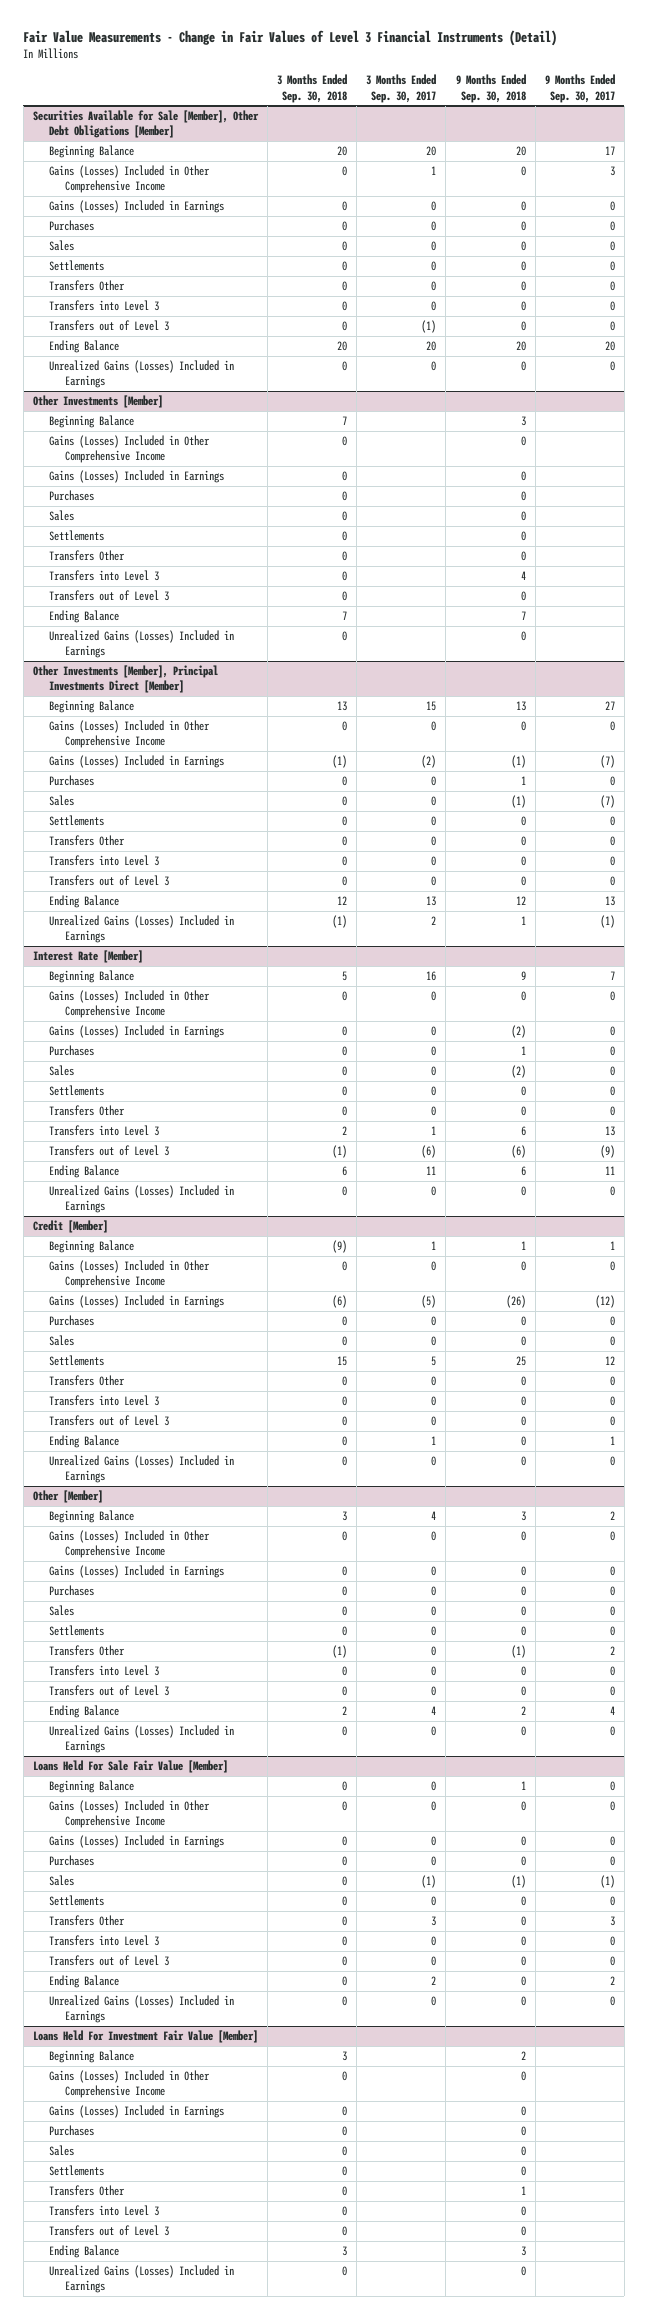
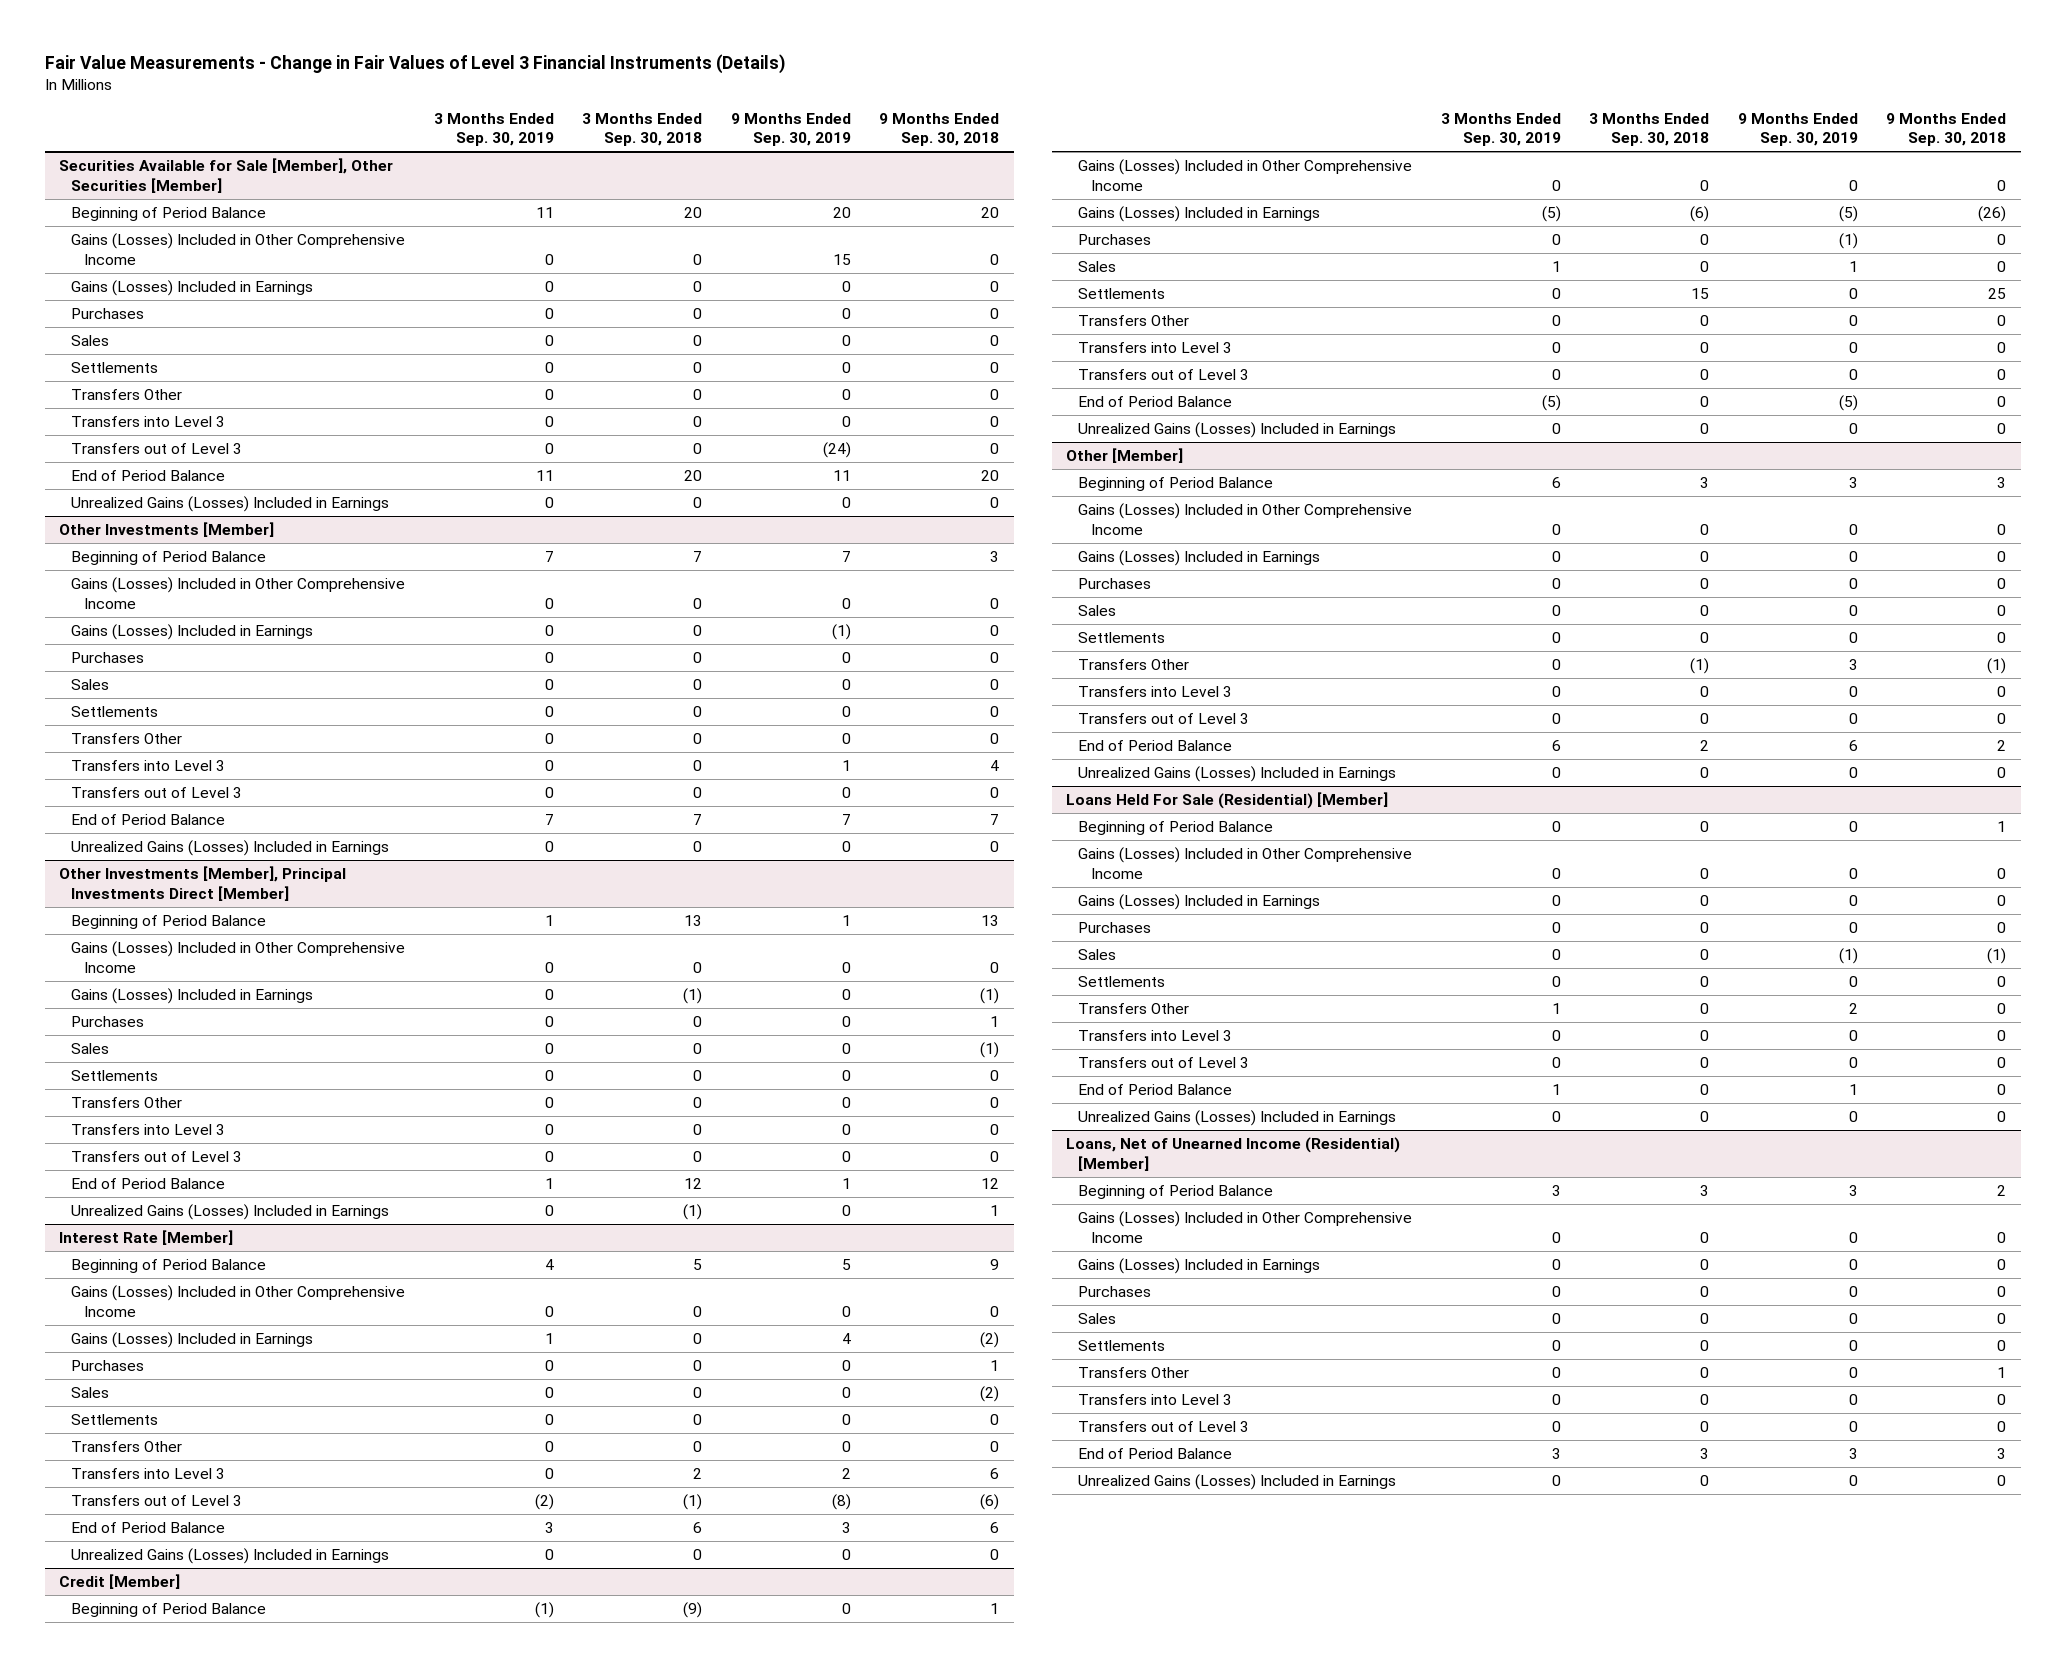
- Fair Value Measurements - Change in Fair Values of Level 3 Financial Instruments (Detail)
+ Fair Value Measurements - Change in Fair Values of Level 3 Financial Instruments (Details)
- | 3 Months Ended Sep. 30, 2018 | 3 Months Ended Sep. 30, 2017 | 9 Months Ended Sep. 30, 2018 | 9 Months Ended Sep. 30, 2017
+ | 3 Months Ended Sep. 30, 2019 | 3 Months Ended Sep. 30, 2018 | 9 Months Ended Sep. 30, 2019 | 9 Months Ended Sep. 30, 2018
- Securities Available for Sale [Member], Other Debt Obligations [Member]
- Beginning Balance | 20 | 20 | 20 | 17
+ Securities Available for Sale [Member], Other Securities [Member]
+ Beginning of Period Balance | 11 | 20 | 20 | 20
- Ending Balance | 20 | 20 | 20 | 20
+ End of Period Balance | 11 | 20 | 11 | 20
@ Other Investments [Member]
- Beginning Balance | 7 | | 3 |
+ Beginning of Period Balance | 7 | 7 | 7 | 3
- Ending Balance | 7 | | 7 |
+ End of Period Balance | 7 | 7 | 7 | 7
@ Other Investments [Member], Principal Investments Direct [Member]
- Beginning Balance | 13 | 15 | 13 | 27
+ Beginning of Period Balance | 1 | 13 | 1 | 13
- Ending Balance | 12 | 13 | 12 | 13
+ End of Period Balance | 1 | 12 | 1 | 12
@ Interest Rate [Member]
- Beginning Balance | 5 | 16 | 9 | 7
+ Beginning of Period Balance | 4 | 5 | 5 | 9
- Ending Balance | 6 | 11 | 6 | 11
+ End of Period Balance | 3 | 6 | 3 | 6
@ Credit [Member]
- Beginning Balance | (9) | 1 | 1 | 1
+ Beginning of Period Balance | (1) | (9) | 0 | 1
- Ending Balance | 0 | 1 | 0 | 1
+ End of Period Balance | (5) | 0 | (5) | 0
@ Other [Member]
- Beginning Balance | 3 | 4 | 3 | 2
+ Beginning of Period Balance | 6 | 3 | 3 | 3
- Ending Balance | 2 | 4 | 2 | 4
+ End of Period Balance | 6 | 2 | 6 | 2
- Loans Held For Sale Fair Value [Member]
- Beginning Balance | 0 | 0 | 1 | 0
+ Loans Held For Sale (Residential) [Member]
+ Beginning of Period Balance | 0 | 0 | 0 | 1
- Ending Balance | 0 | 2 | 0 | 2
+ End of Period Balance | 1 | 0 | 1 | 0
- Loans Held For Investment Fair Value [Member]
- Beginning Balance | 3 | | 2 |
+ Loans, Net of Unearned Income (Residential) [Member]
+ Beginning of Period Balance | 3 | 3 | 3 | 2
- Ending Balance | 3 | | 3 |
+ End of Period Balance | 3 | 3 | 3 | 3

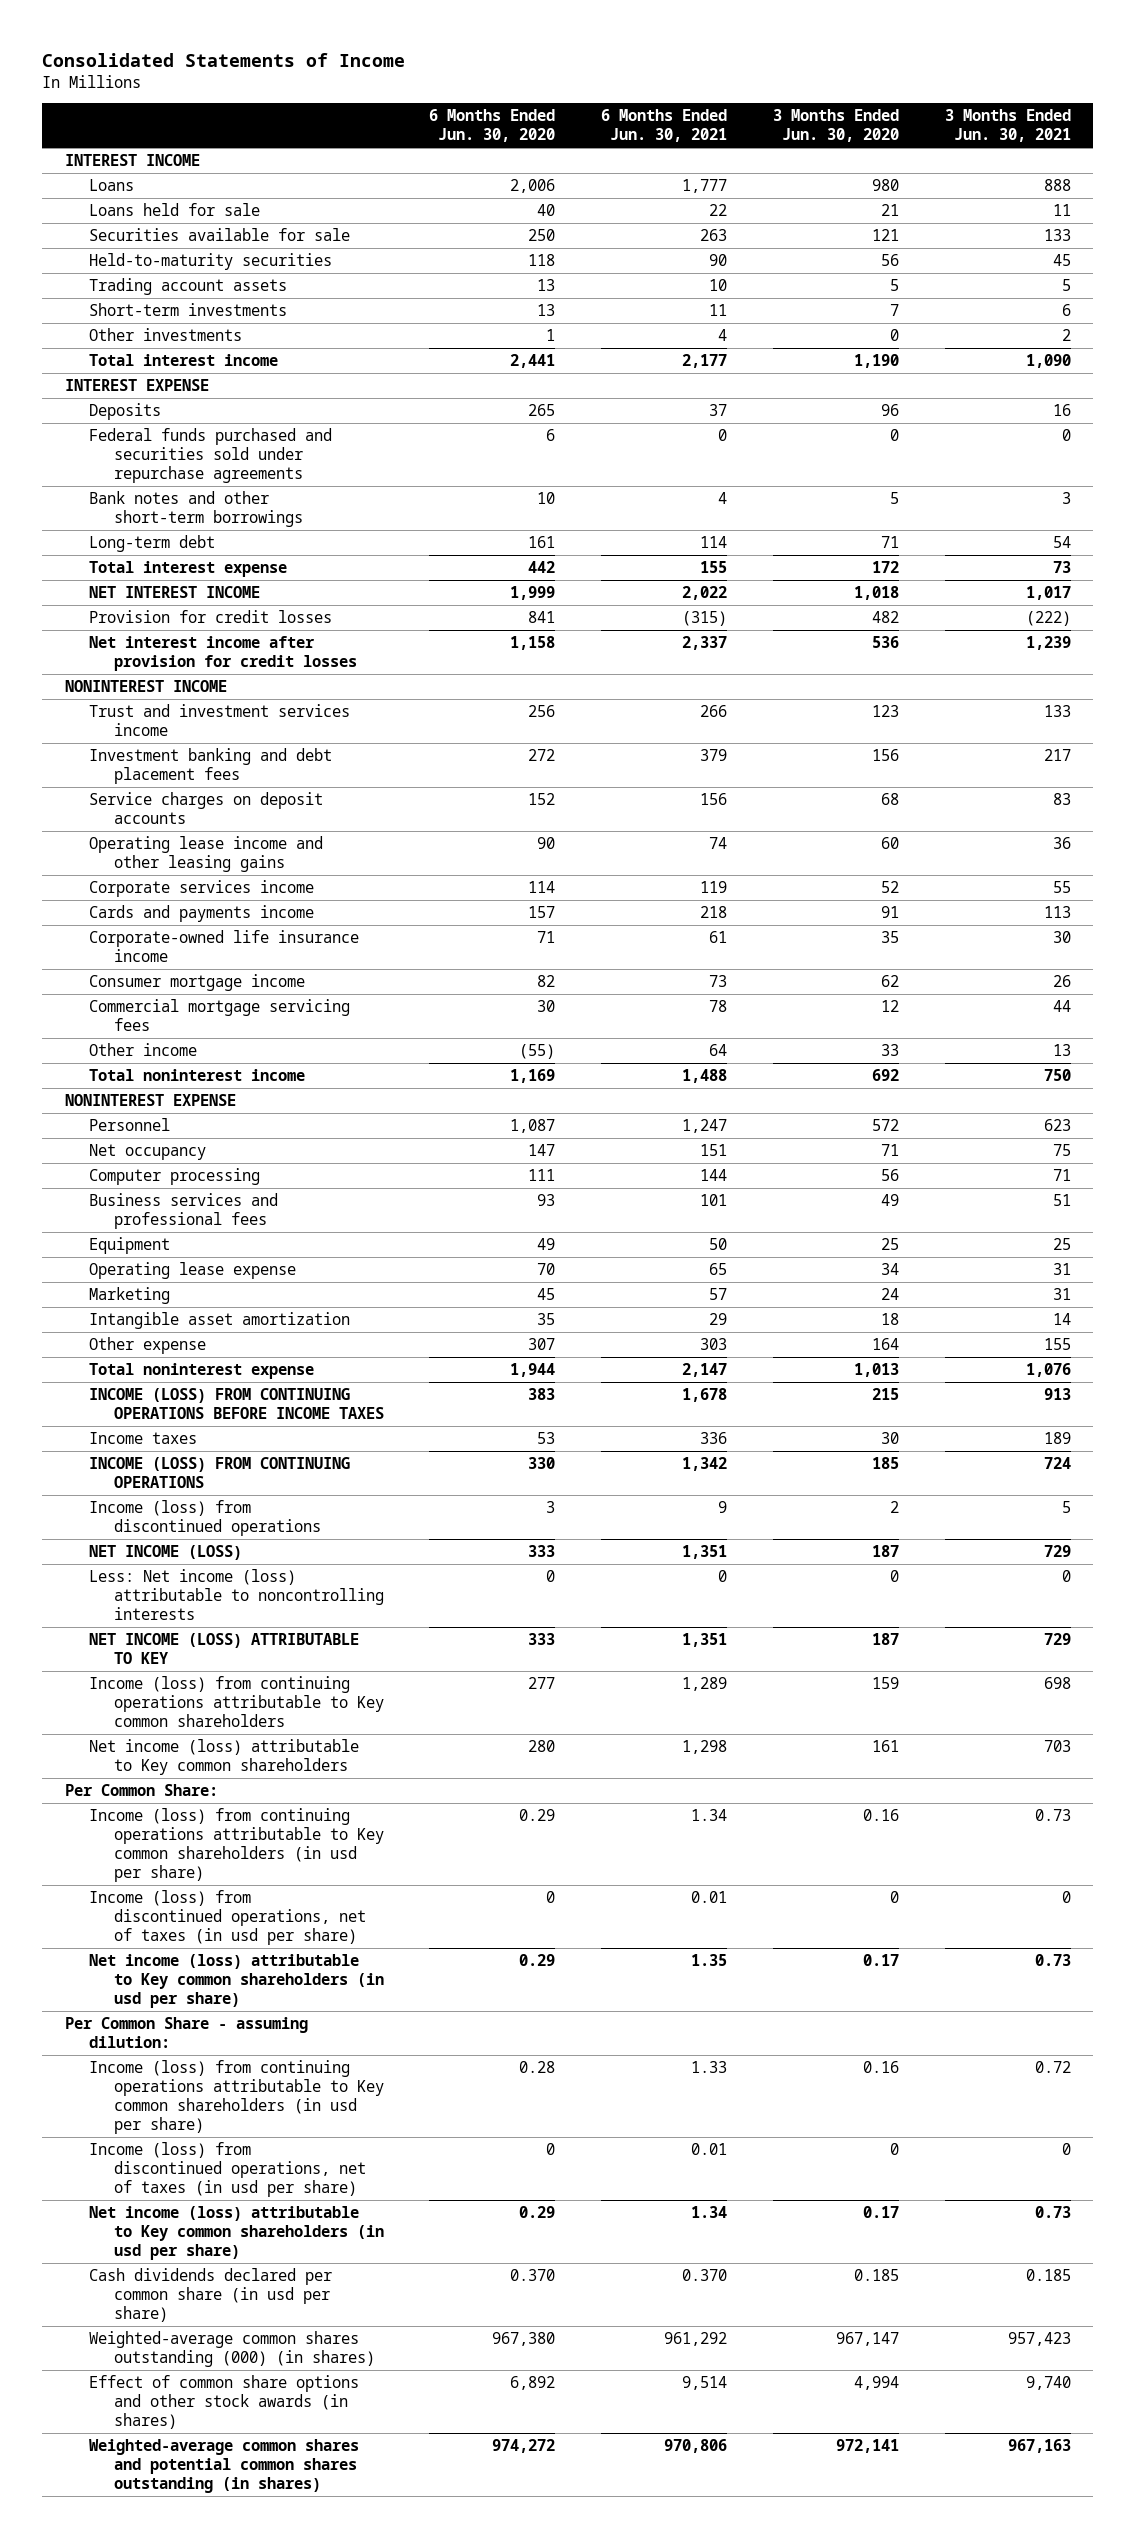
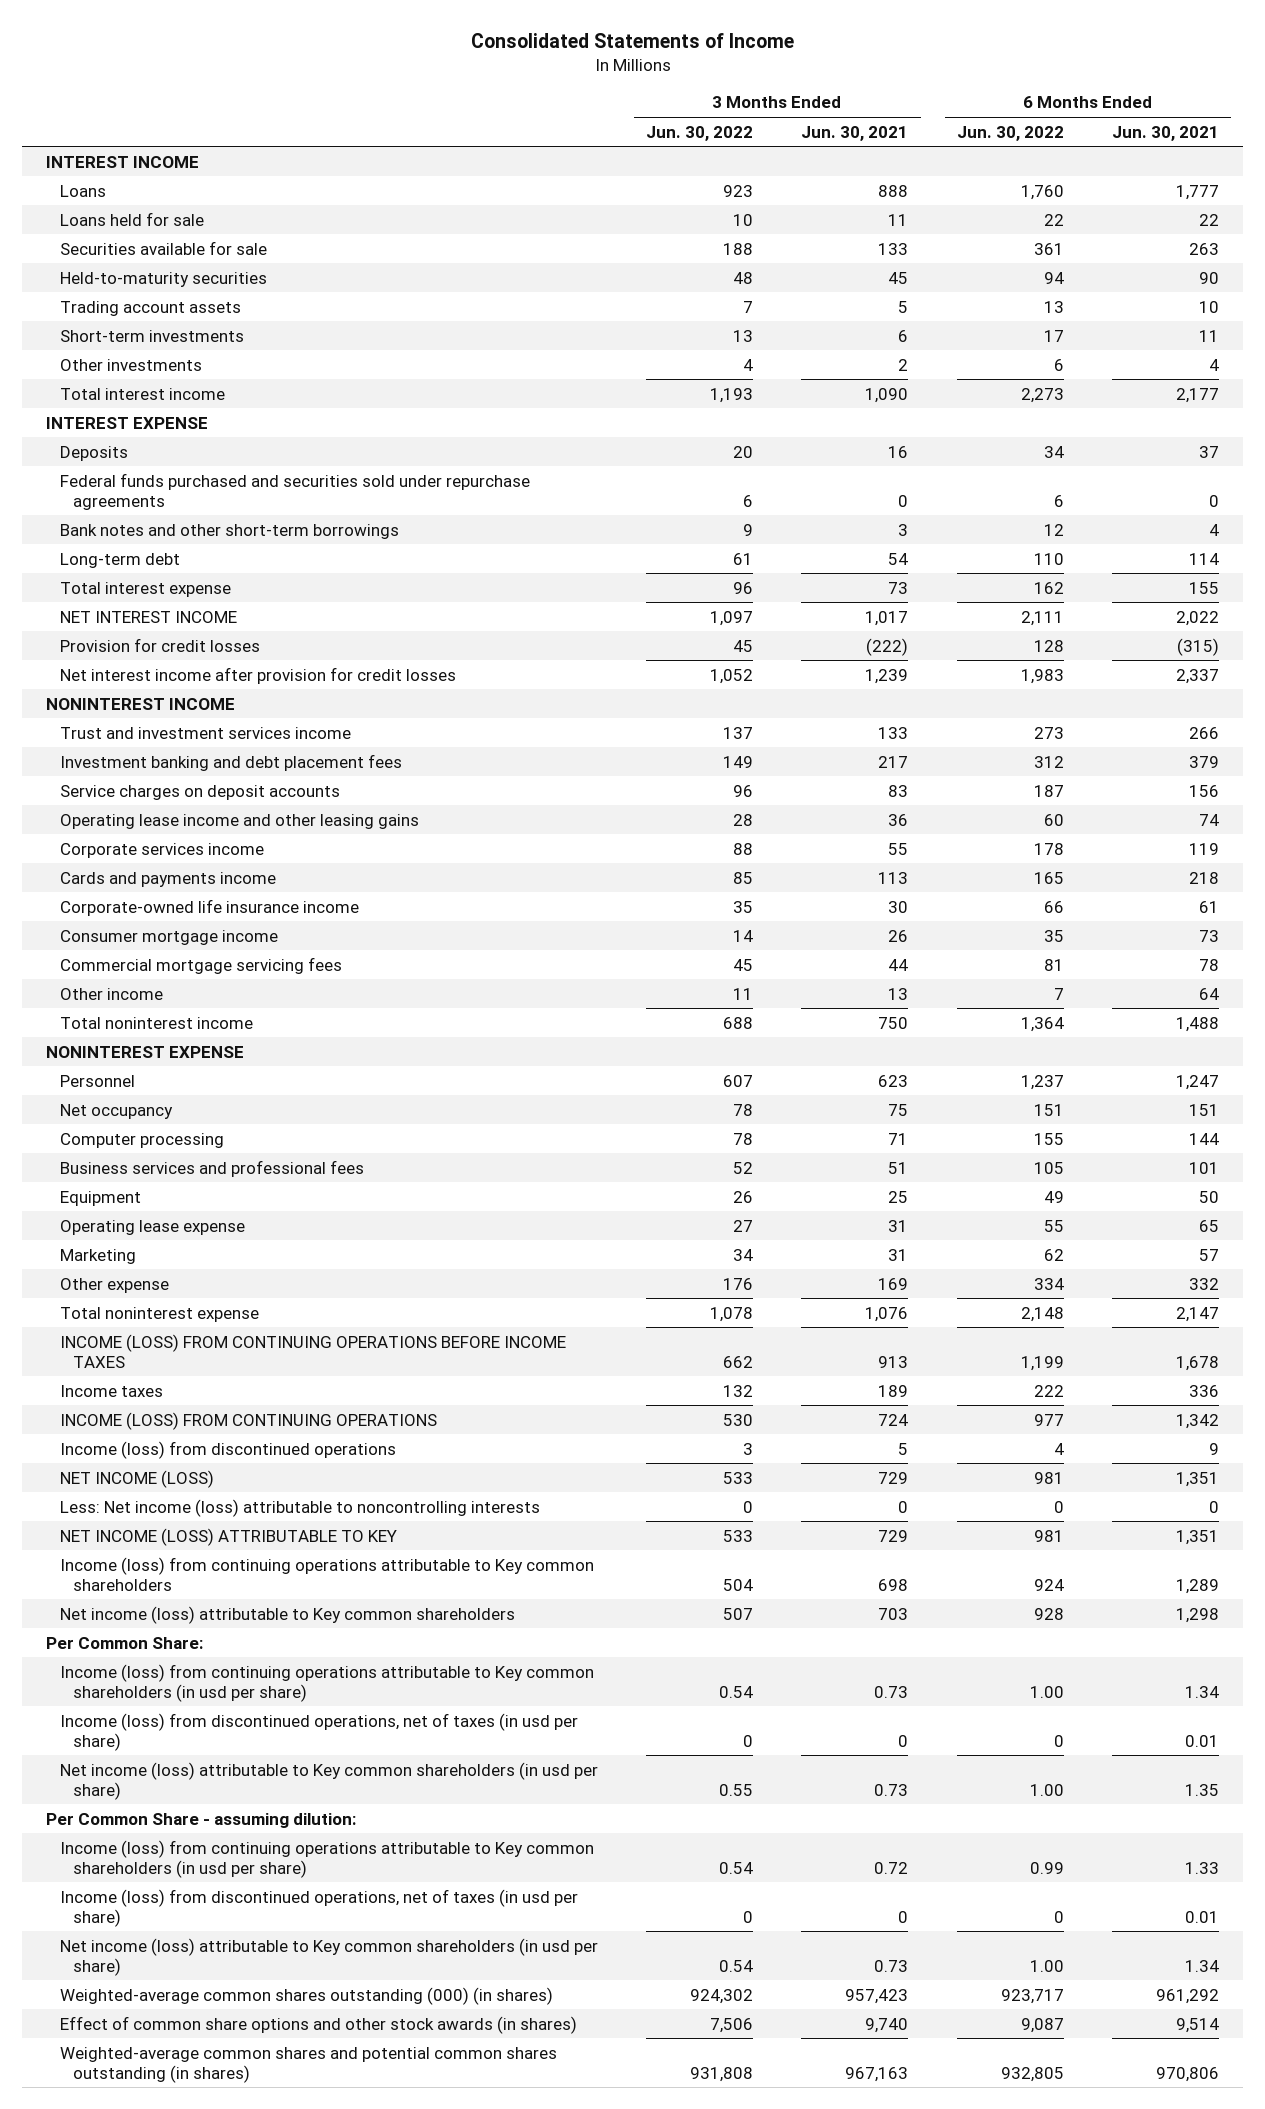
- | 6 Months Ended Jun. 30, 2020 | 6 Months Ended Jun. 30, 2021 | 3 Months Ended Jun. 30, 2020 | 3 Months Ended Jun. 30, 2021
+ | 3 Months Ended Jun. 30, 2022 | 3 Months Ended Jun. 30, 2021 | 6 Months Ended Jun. 30, 2022 | 6 Months Ended Jun. 30, 2021
- Intangible asset amortization | 35 | 29 | 18 | 14
- Other expense | 307 | 303 | 164 | 155
+ Other expense | 176 | 169 | 334 | 332
- Cash dividends declared per common share (in usd per share) | 0.370 | 0.370 | 0.185 | 0.185

